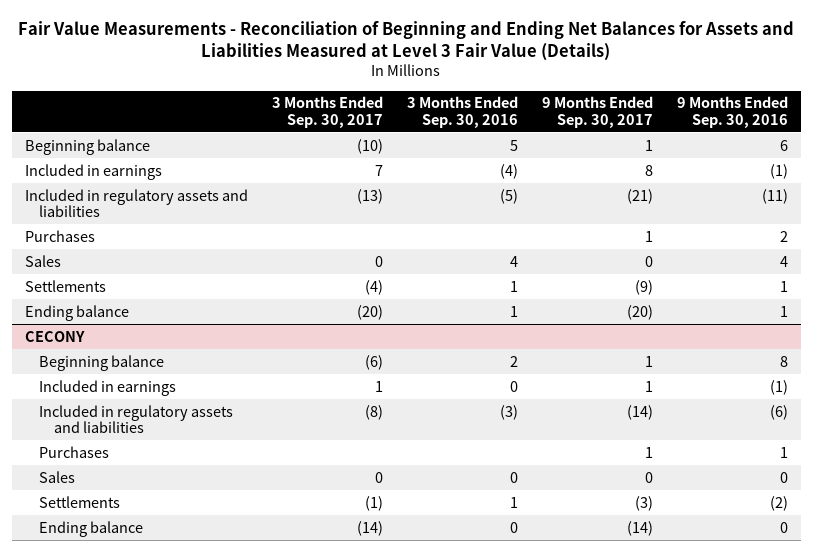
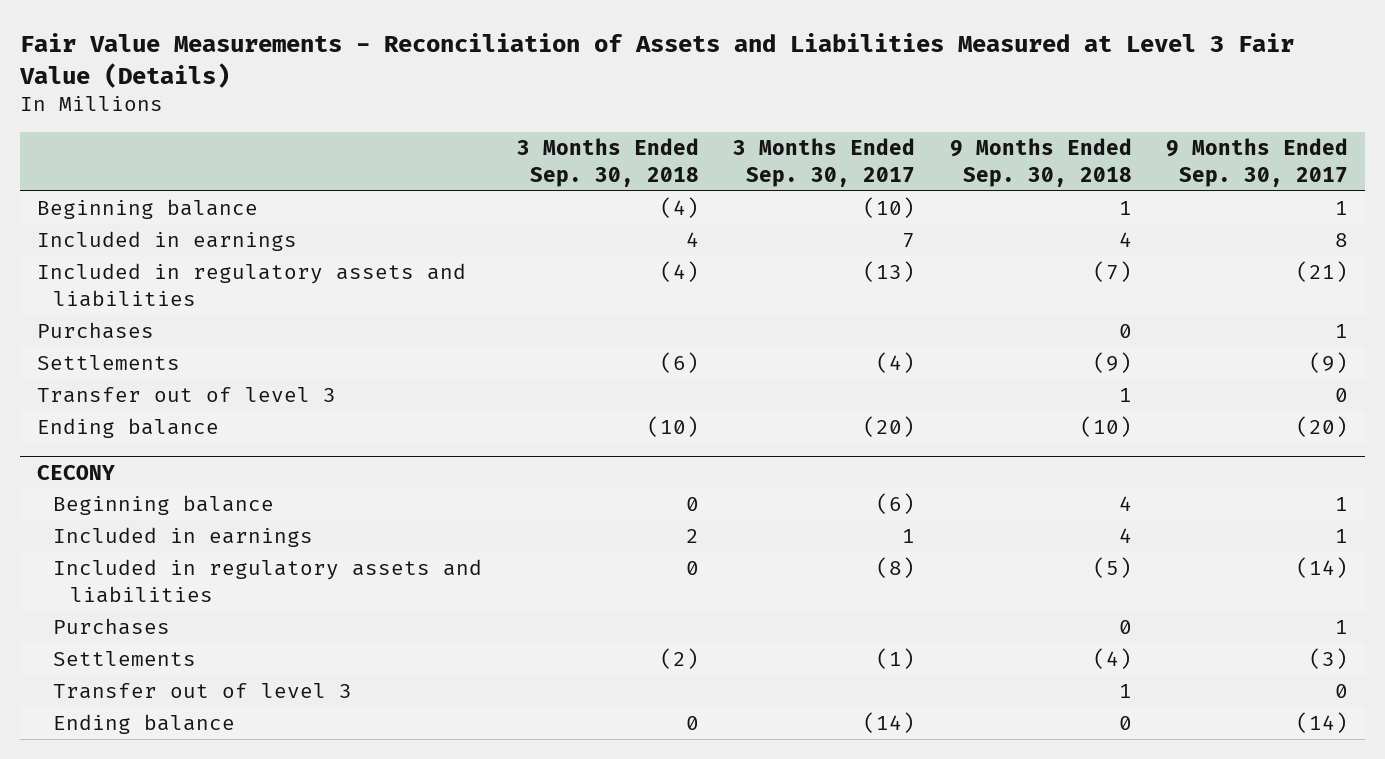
- Fair Value Measurements - Reconciliation of Beginning and Ending Net Balances for Assets and Liabilities Measured at Level 3 Fair Value (Details)
+ Fair Value Measurements - Reconciliation of Assets and Liabilities Measured at Level 3 Fair Value (Details)
- | 3 Months Ended Sep. 30, 2017 | 3 Months Ended Sep. 30, 2016 | 9 Months Ended Sep. 30, 2017 | 9 Months Ended Sep. 30, 2016
+ | 3 Months Ended Sep. 30, 2018 | 3 Months Ended Sep. 30, 2017 | 9 Months Ended Sep. 30, 2018 | 9 Months Ended Sep. 30, 2017
- Sales | 0 | 4 | 0 | 4
+ Transfer out of level 3 | | | 1 | 0
@ CECONY
- Sales | 0 | 0 | 0 | 0
+ Transfer out of level 3 | | | 1 | 0

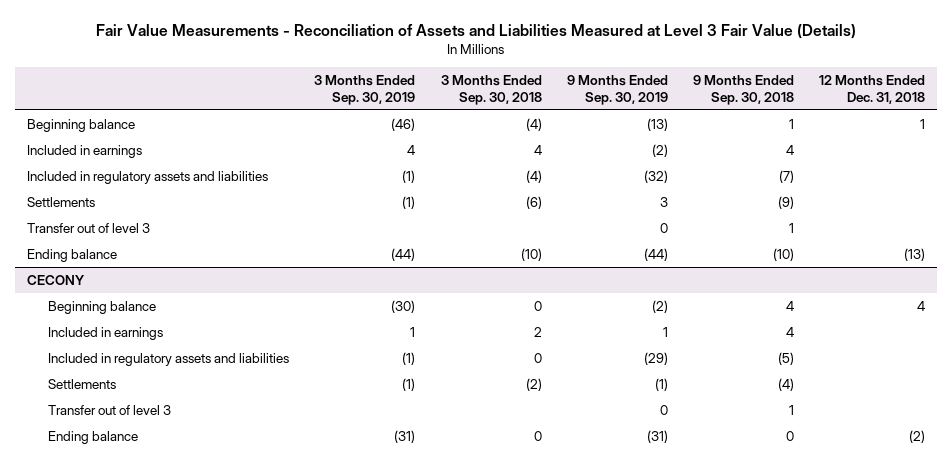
- | 3 Months Ended Sep. 30, 2018 | 3 Months Ended Sep. 30, 2017 | 9 Months Ended Sep. 30, 2018 | 9 Months Ended Sep. 30, 2017
+ | 3 Months Ended Sep. 30, 2019 | 3 Months Ended Sep. 30, 2018 | 9 Months Ended Sep. 30, 2019 | 9 Months Ended Sep. 30, 2018 | 12 Months Ended Dec. 31, 2018
- Purchases | | | 0 | 1
@ CECONY
- Purchases | | | 0 | 1

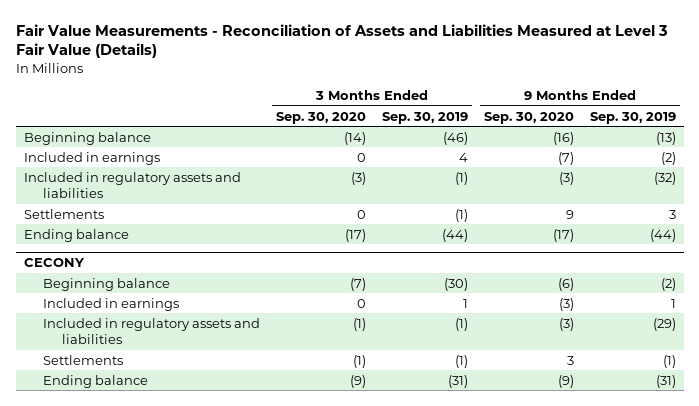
- | 3 Months Ended Sep. 30, 2019 | 3 Months Ended Sep. 30, 2018 | 9 Months Ended Sep. 30, 2019 | 9 Months Ended Sep. 30, 2018 | 12 Months Ended Dec. 31, 2018
+ | 3 Months Ended Sep. 30, 2020 | 3 Months Ended Sep. 30, 2019 | 9 Months Ended Sep. 30, 2020 | 9 Months Ended Sep. 30, 2019
- Transfer out of level 3 | | | 0 | 1 |
@ CECONY
- Transfer out of level 3 | | | 0 | 1 |

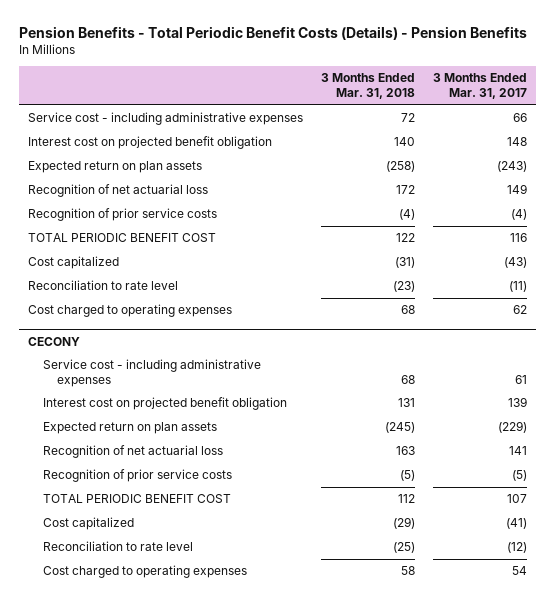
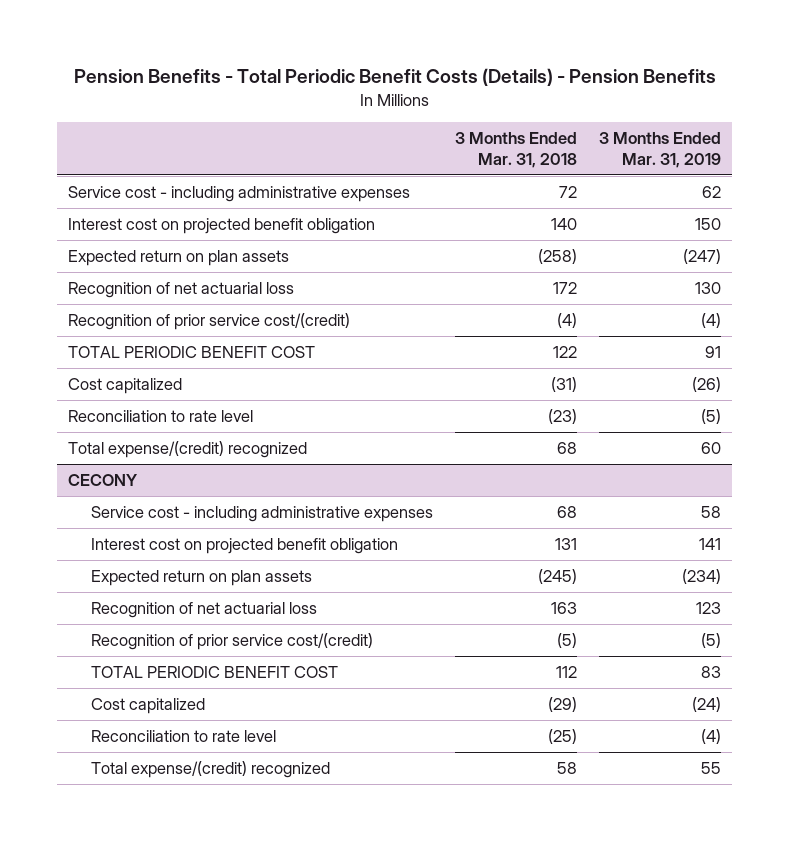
- | 3 Months Ended Mar. 31, 2018 | 3 Months Ended Mar. 31, 2017
+ | 3 Months Ended Mar. 31, 2018 | 3 Months Ended Mar. 31, 2019
- Recognition of prior service costs | (4) | (4)
+ Recognition of prior service cost/(credit) | (4) | (4)
- Cost charged to operating expenses | 68 | 62
+ Total expense/(credit) recognized | 68 | 60
@ CECONY
- Recognition of prior service costs | (5) | (5)
+ Recognition of prior service cost/(credit) | (5) | (5)
- Cost charged to operating expenses | 58 | 54
+ Total expense/(credit) recognized | 58 | 55

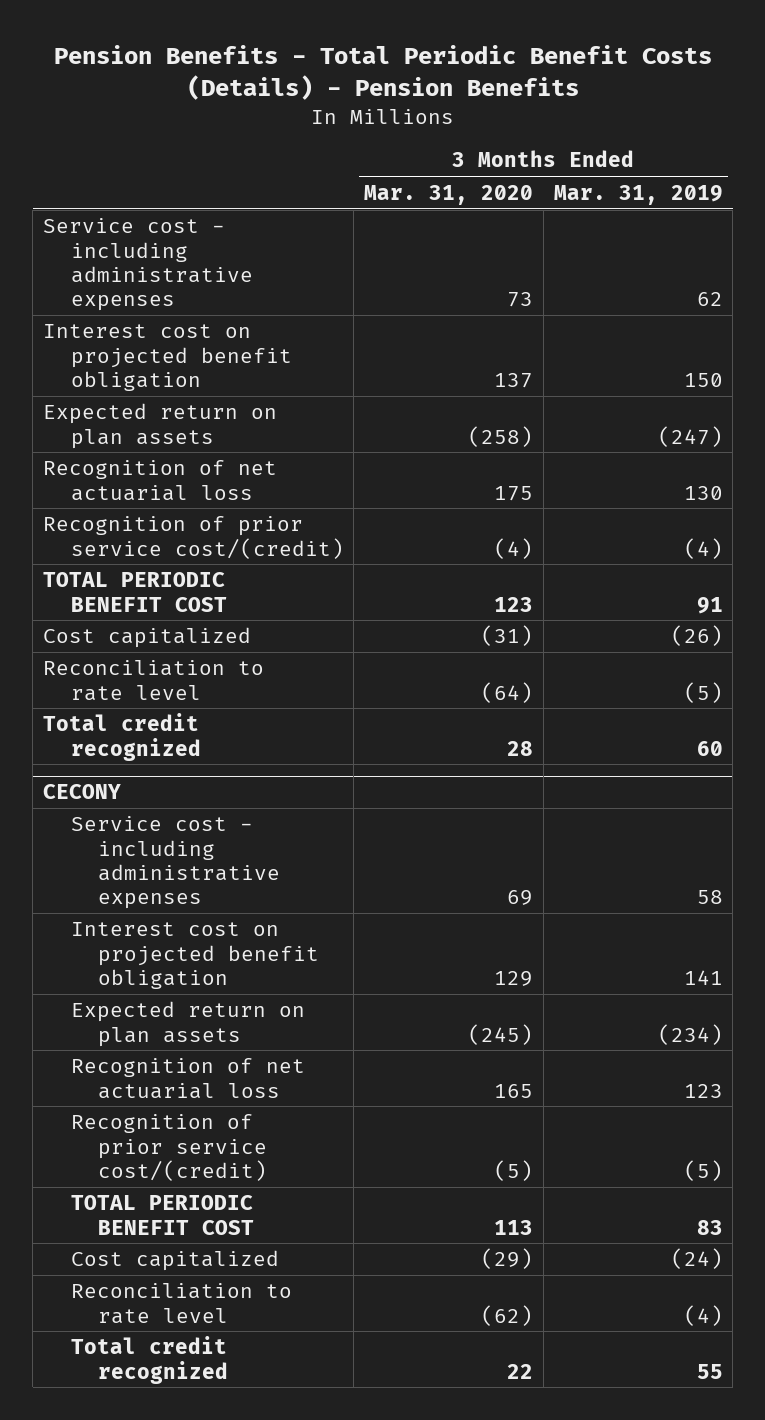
- | 3 Months Ended Mar. 31, 2018 | 3 Months Ended Mar. 31, 2019
+ | 3 Months Ended Mar. 31, 2020 | 3 Months Ended Mar. 31, 2019
- Total expense/(credit) recognized | 68 | 60
+ Total credit recognized | 28 | 60
@ CECONY
- Total expense/(credit) recognized | 58 | 55
+ Total credit recognized | 22 | 55

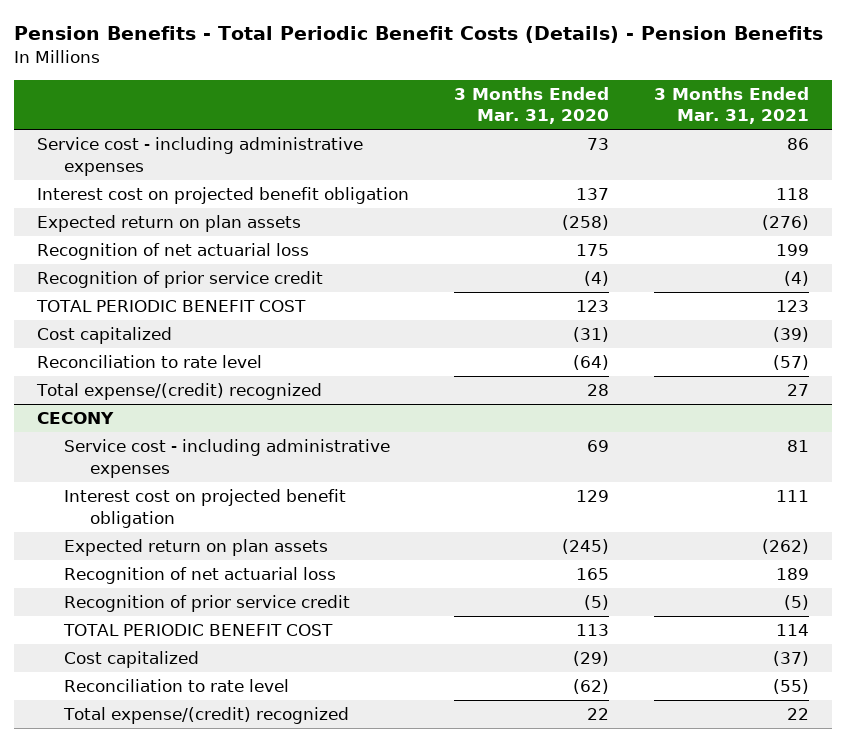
- | 3 Months Ended Mar. 31, 2020 | 3 Months Ended Mar. 31, 2019
+ | 3 Months Ended Mar. 31, 2020 | 3 Months Ended Mar. 31, 2021
- Recognition of prior service cost/(credit) | (4) | (4)
+ Recognition of prior service credit | (4) | (4)
- Total credit recognized | 28 | 60
+ Total expense/(credit) recognized | 28 | 27
@ CECONY
- Recognition of prior service cost/(credit) | (5) | (5)
+ Recognition of prior service credit | (5) | (5)
- Total credit recognized | 22 | 55
+ Total expense/(credit) recognized | 22 | 22

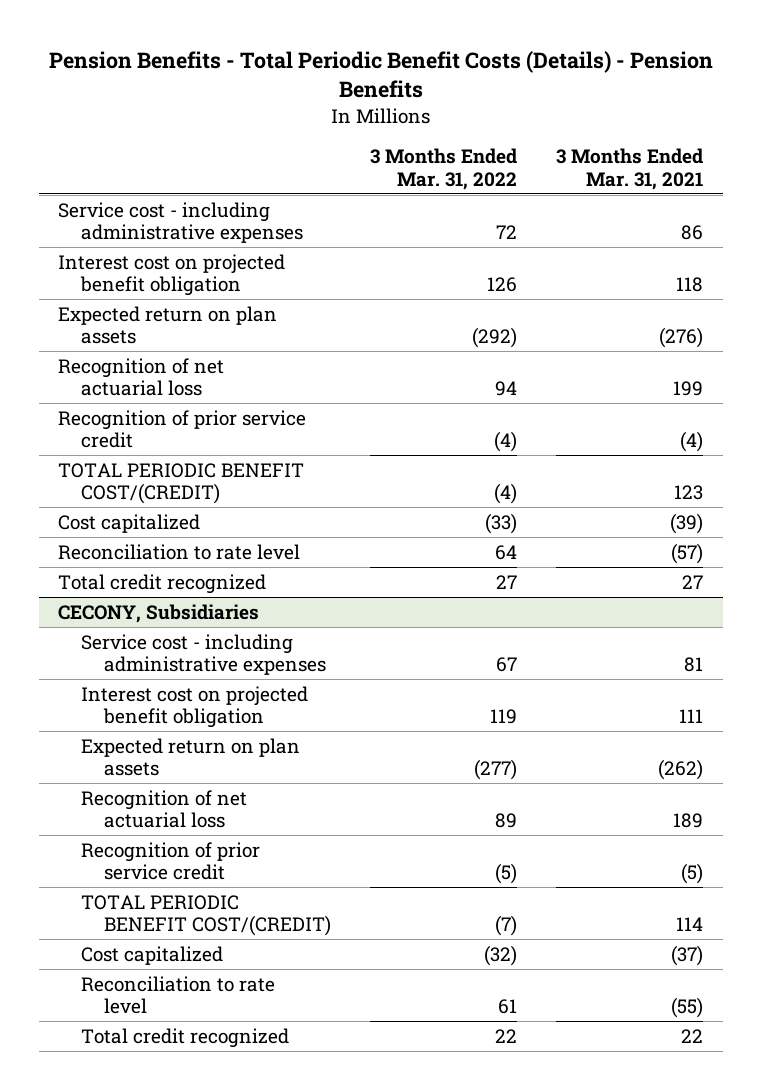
- | 3 Months Ended Mar. 31, 2020 | 3 Months Ended Mar. 31, 2021
+ | 3 Months Ended Mar. 31, 2022 | 3 Months Ended Mar. 31, 2021
- TOTAL PERIODIC BENEFIT COST | 123 | 123
+ TOTAL PERIODIC BENEFIT COST/(CREDIT) | (4) | 123
- Total expense/(credit) recognized | 28 | 27
- CECONY
+ Total credit recognized | 27 | 27
+ CECONY, Subsidiaries
- TOTAL PERIODIC BENEFIT COST | 113 | 114
+ TOTAL PERIODIC BENEFIT COST/(CREDIT) | (7) | 114
- Total expense/(credit) recognized | 22 | 22
+ Total credit recognized | 22 | 22

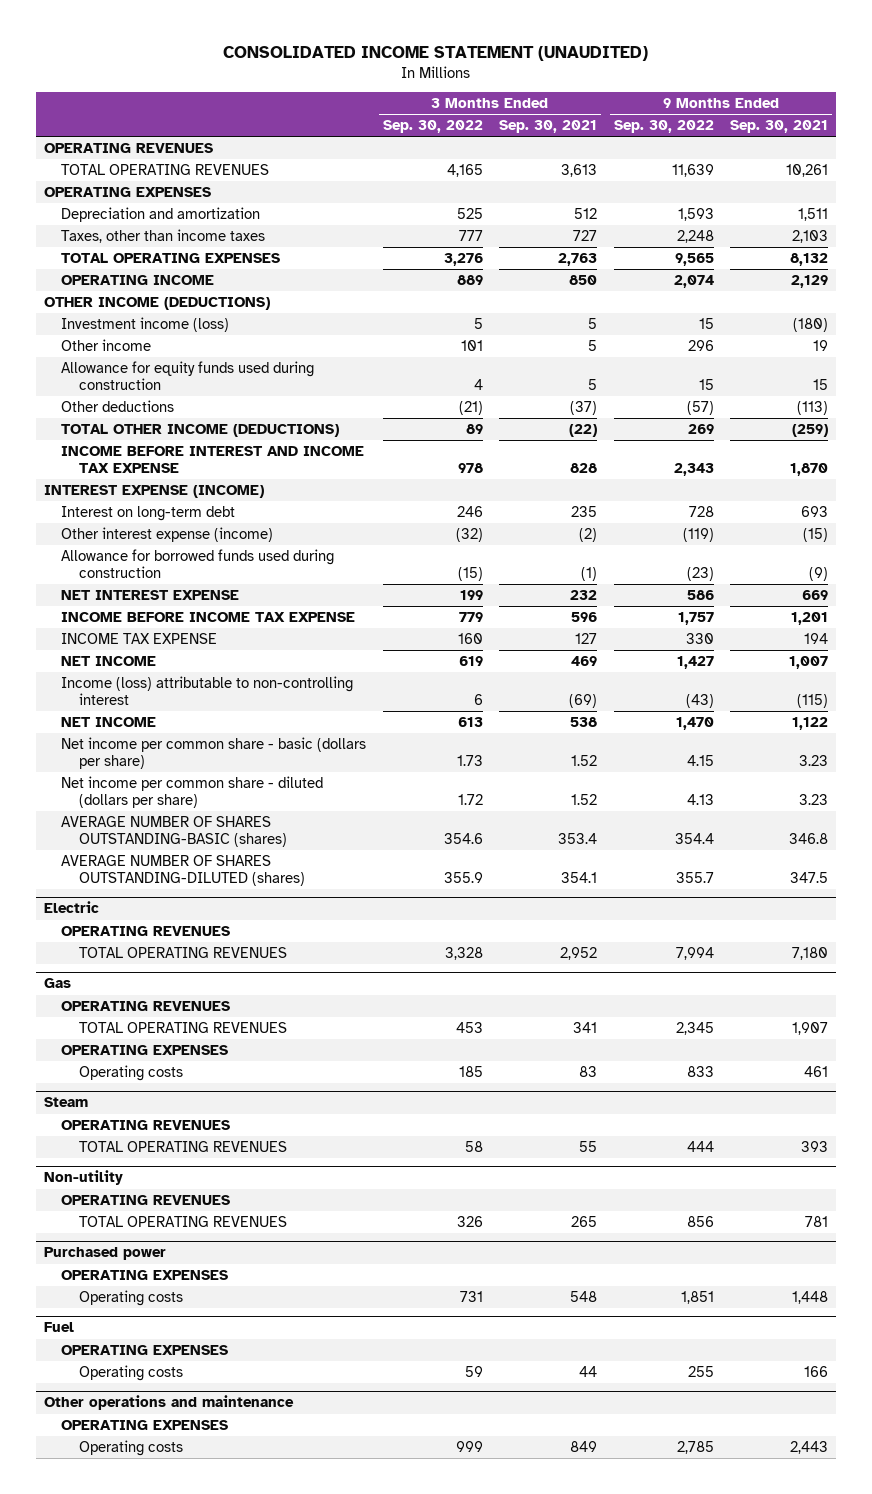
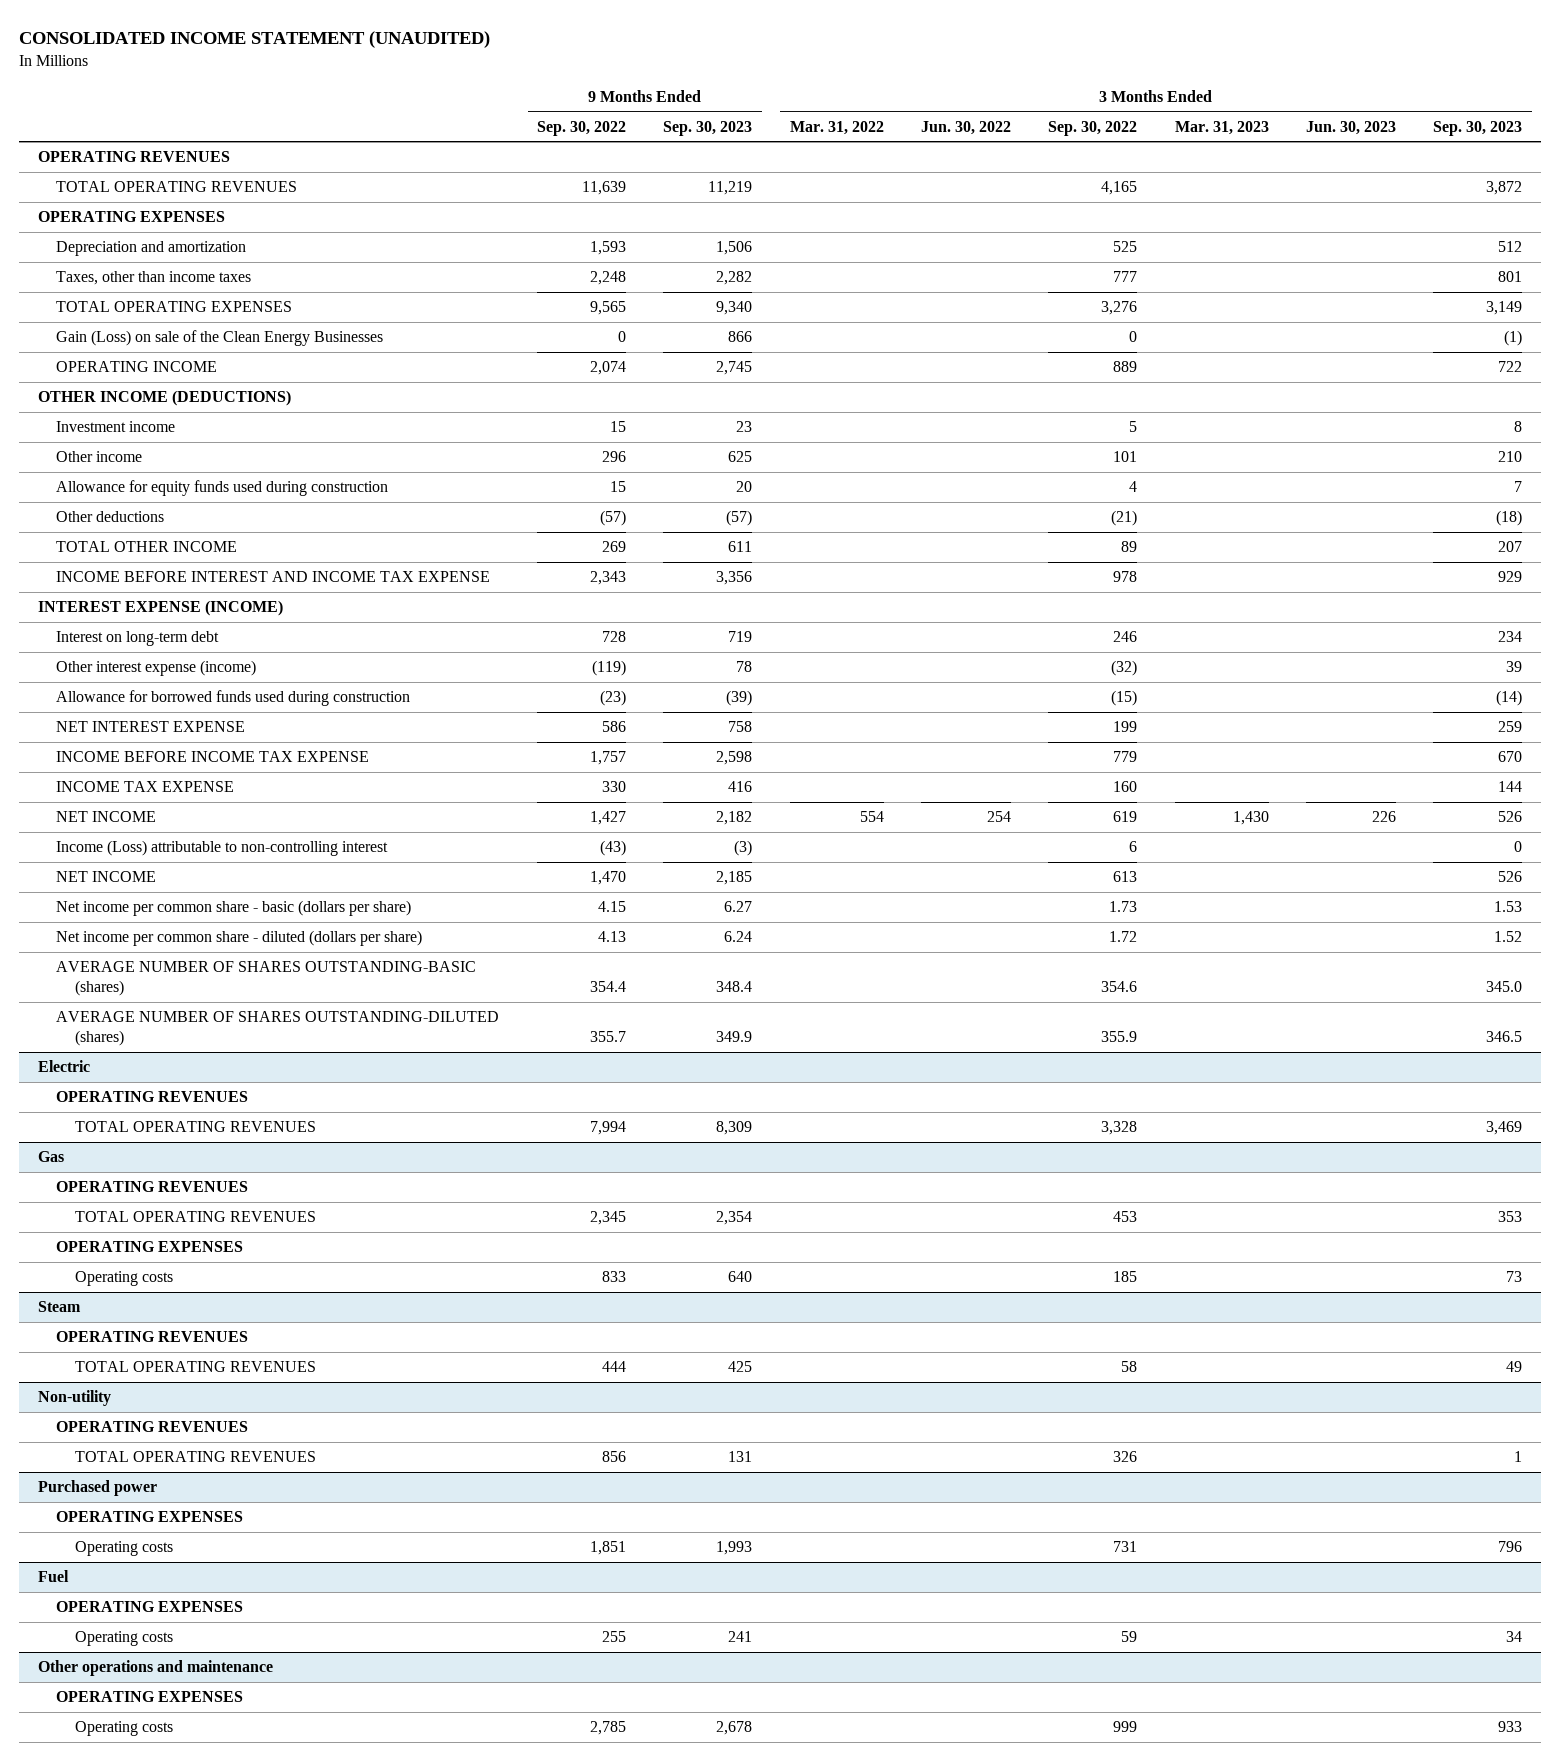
- | 3 Months Ended Sep. 30, 2022 | 3 Months Ended Sep. 30, 2021 | 9 Months Ended Sep. 30, 2022 | 9 Months Ended Sep. 30, 2021
+ | 9 Months Ended Sep. 30, 2022 | 9 Months Ended Sep. 30, 2023 | 3 Months Ended Mar. 31, 2022 | 3 Months Ended Jun. 30, 2022 | 3 Months Ended Sep. 30, 2022 | 3 Months Ended Mar. 31, 2023 | 3 Months Ended Jun. 30, 2023 | 3 Months Ended Sep. 30, 2023
+ Gain (Loss) on sale of the Clean Energy Businesses | 0 | 866 | | | 0 | | | (1)
- Investment income (loss) | 5 | 5 | 15 | (180)
+ Investment income | 15 | 23 | | | 5 | | | 8
- TOTAL OTHER INCOME (DEDUCTIONS) | 89 | (22) | 269 | (259)
+ TOTAL OTHER INCOME | 269 | 611 | | | 89 | | | 207
- Income (loss) attributable to non-controlling interest | 6 | (69) | (43) | (115)
+ Income (Loss) attributable to non-controlling interest | (43) | (3) | | | 6 | | | 0

